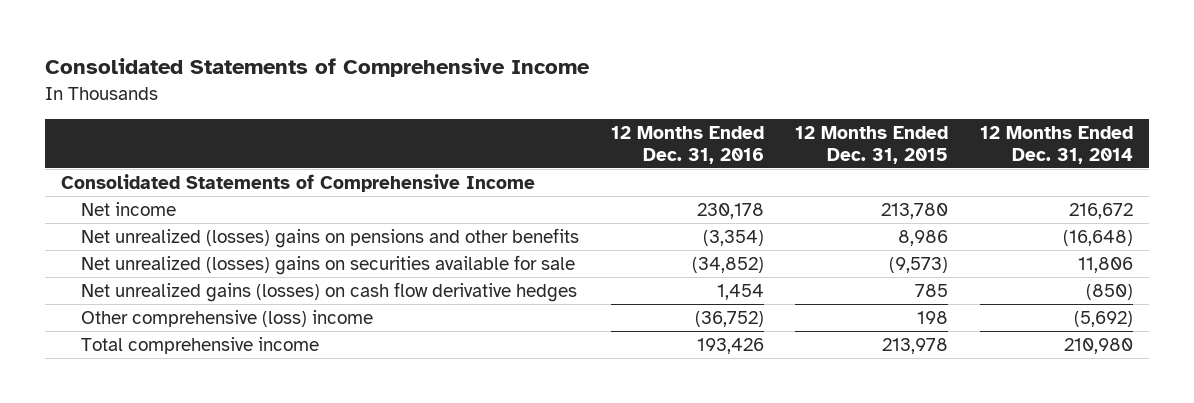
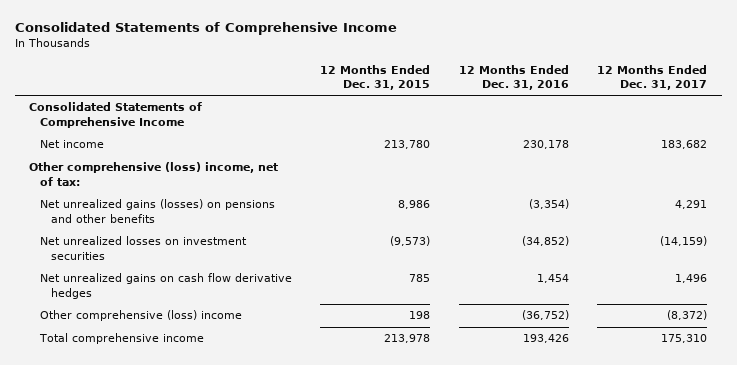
- | 12 Months Ended Dec. 31, 2016 | 12 Months Ended Dec. 31, 2015 | 12 Months Ended Dec. 31, 2014
+ | 12 Months Ended Dec. 31, 2015 | 12 Months Ended Dec. 31, 2016 | 12 Months Ended Dec. 31, 2017
- Net unrealized (losses) gains on pensions and other benefits | (3,354) | 8,986 | (16,648)
- Net unrealized (losses) gains on securities available for sale | (34,852) | (9,573) | 11,806
- Net unrealized gains (losses) on cash flow derivative hedges | 1,454 | 785 | (850)
+ Other comprehensive (loss) income, net of tax:
+ Net unrealized gains (losses) on pensions and other benefits | 8,986 | (3,354) | 4,291
+ Net unrealized losses on investment securities | (9,573) | (34,852) | (14,159)
+ Net unrealized gains on cash flow derivative hedges | 785 | 1,454 | 1,496

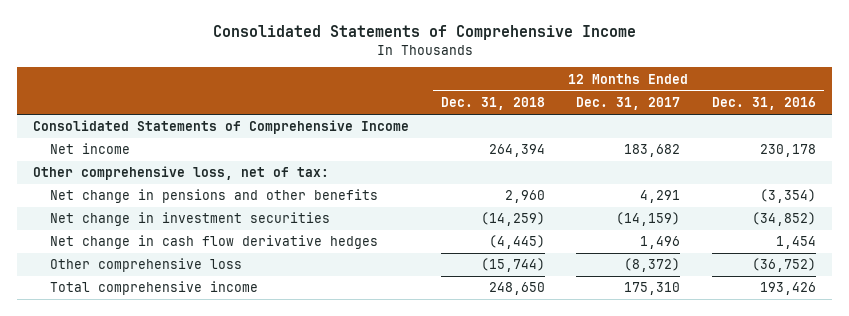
- | 12 Months Ended Dec. 31, 2015 | 12 Months Ended Dec. 31, 2016 | 12 Months Ended Dec. 31, 2017
+ | 12 Months Ended Dec. 31, 2018 | 12 Months Ended Dec. 31, 2017 | 12 Months Ended Dec. 31, 2016
- Other comprehensive (loss) income, net of tax:
- Net unrealized gains (losses) on pensions and other benefits | 8,986 | (3,354) | 4,291
- Net unrealized losses on investment securities | (9,573) | (34,852) | (14,159)
- Net unrealized gains on cash flow derivative hedges | 785 | 1,454 | 1,496
- Other comprehensive (loss) income | 198 | (36,752) | (8,372)
+ Other comprehensive loss, net of tax:
+ Net change in pensions and other benefits | 2,960 | 4,291 | (3,354)
+ Net change in investment securities | (14,259) | (14,159) | (34,852)
+ Net change in cash flow derivative hedges | (4,445) | 1,496 | 1,454
+ Other comprehensive loss | (15,744) | (8,372) | (36,752)

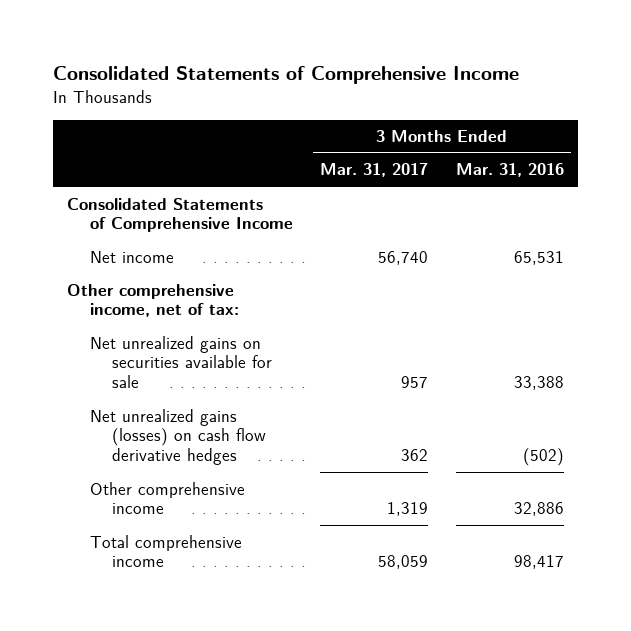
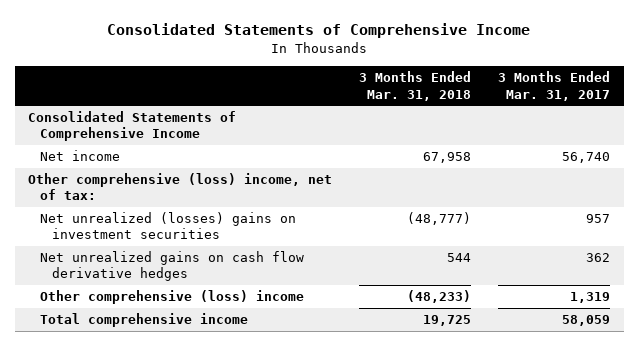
- | 3 Months Ended Mar. 31, 2017 | 3 Months Ended Mar. 31, 2016
+ | 3 Months Ended Mar. 31, 2018 | 3 Months Ended Mar. 31, 2017
- Other comprehensive income, net of tax:
- Net unrealized gains on securities available for sale | 957 | 33,388
- Net unrealized gains (losses) on cash flow derivative hedges | 362 | (502)
- Other comprehensive income | 1,319 | 32,886
+ Other comprehensive (loss) income, net of tax:
+ Net unrealized (losses) gains on investment securities | (48,777) | 957
+ Net unrealized gains on cash flow derivative hedges | 544 | 362
+ Other comprehensive (loss) income | (48,233) | 1,319

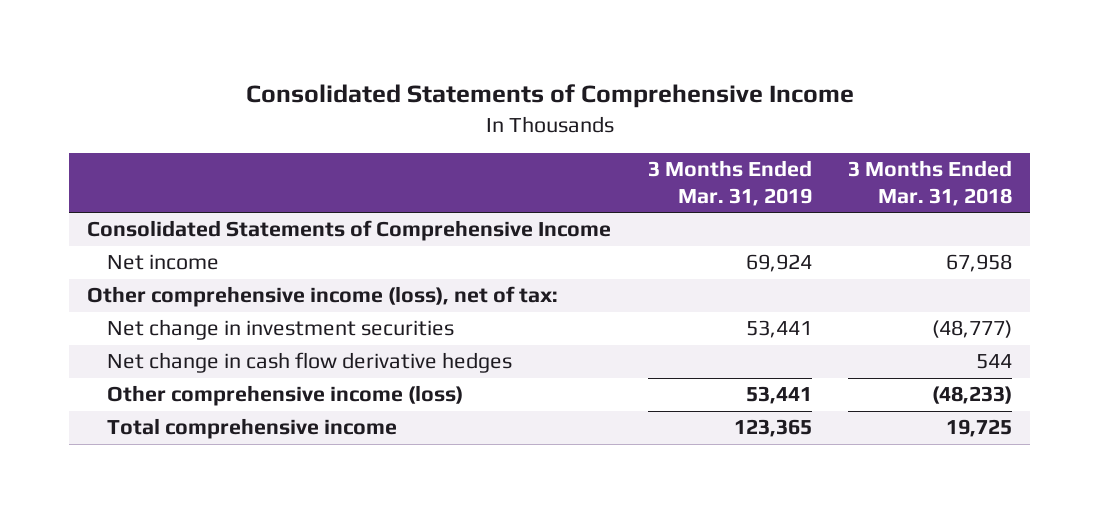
- | 3 Months Ended Mar. 31, 2018 | 3 Months Ended Mar. 31, 2017
+ | 3 Months Ended Mar. 31, 2019 | 3 Months Ended Mar. 31, 2018
- Other comprehensive (loss) income, net of tax:
- Net unrealized (losses) gains on investment securities | (48,777) | 957
- Net unrealized gains on cash flow derivative hedges | 544 | 362
- Other comprehensive (loss) income | (48,233) | 1,319
+ Other comprehensive income (loss), net of tax:
+ Net change in investment securities | 53,441 | (48,777)
+ Net change in cash flow derivative hedges | | 544
+ Other comprehensive income (loss) | 53,441 | (48,233)

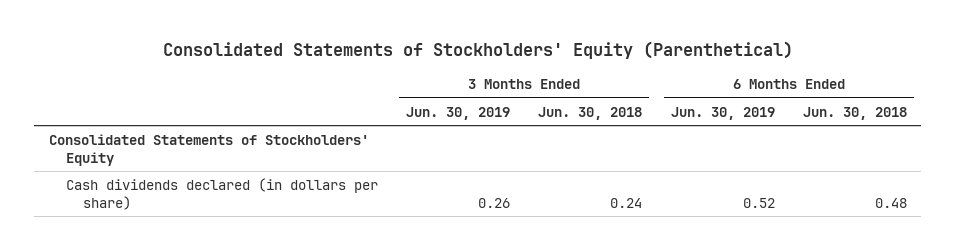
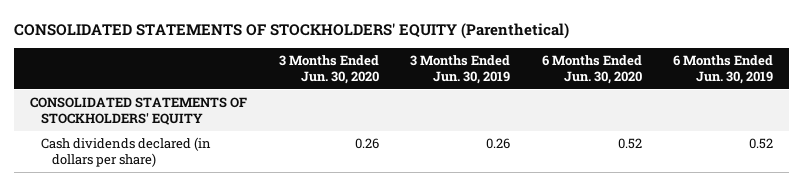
- Consolidated Statements of Stockholders' Equity (Parenthetical)
+ CONSOLIDATED STATEMENTS OF STOCKHOLDERS' EQUITY (Parenthetical)
- | 3 Months Ended Jun. 30, 2019 | 3 Months Ended Jun. 30, 2018 | 6 Months Ended Jun. 30, 2019 | 6 Months Ended Jun. 30, 2018
+ | 3 Months Ended Jun. 30, 2020 | 3 Months Ended Jun. 30, 2019 | 6 Months Ended Jun. 30, 2020 | 6 Months Ended Jun. 30, 2019
- Consolidated Statements of Stockholders' Equity
+ CONSOLIDATED STATEMENTS OF STOCKHOLDERS' EQUITY

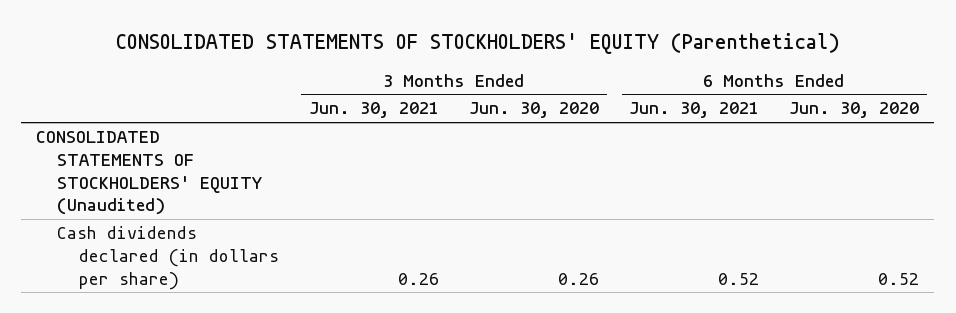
- | 3 Months Ended Jun. 30, 2020 | 3 Months Ended Jun. 30, 2019 | 6 Months Ended Jun. 30, 2020 | 6 Months Ended Jun. 30, 2019
+ | 3 Months Ended Jun. 30, 2021 | 3 Months Ended Jun. 30, 2020 | 6 Months Ended Jun. 30, 2021 | 6 Months Ended Jun. 30, 2020
- CONSOLIDATED STATEMENTS OF STOCKHOLDERS' EQUITY
+ CONSOLIDATED STATEMENTS OF STOCKHOLDERS' EQUITY (Unaudited)

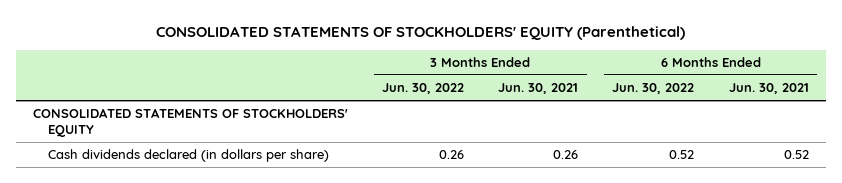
- | 3 Months Ended Jun. 30, 2021 | 3 Months Ended Jun. 30, 2020 | 6 Months Ended Jun. 30, 2021 | 6 Months Ended Jun. 30, 2020
+ | 3 Months Ended Jun. 30, 2022 | 3 Months Ended Jun. 30, 2021 | 6 Months Ended Jun. 30, 2022 | 6 Months Ended Jun. 30, 2021
- CONSOLIDATED STATEMENTS OF STOCKHOLDERS' EQUITY (Unaudited)
+ CONSOLIDATED STATEMENTS OF STOCKHOLDERS' EQUITY

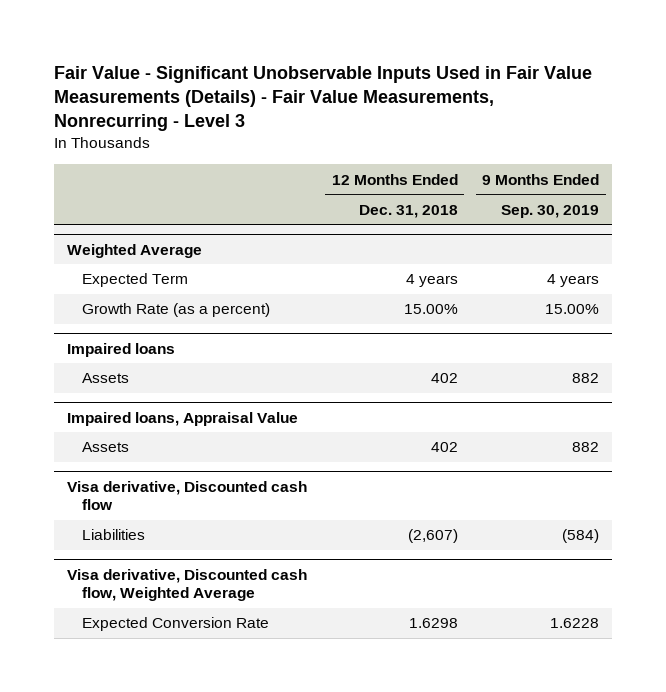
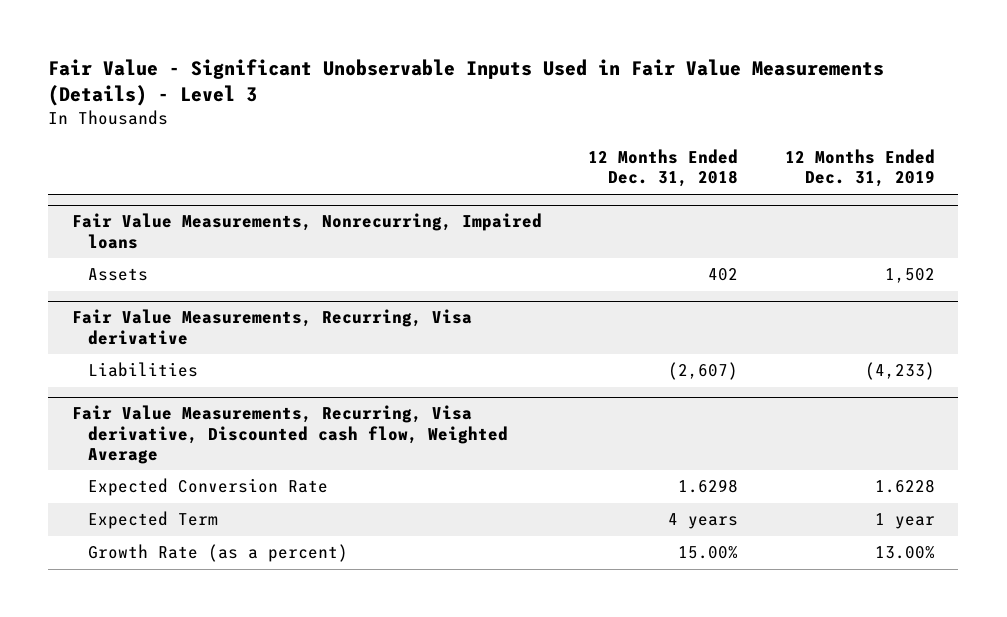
- Fair Value - Significant Unobservable Inputs Used in Fair Value Measurements (Details) - Fair Value Measurements, Nonrecurring - Level 3
+ Fair Value - Significant Unobservable Inputs Used in Fair Value Measurements (Details) - Level 3
- | 12 Months Ended Dec. 31, 2018 | 9 Months Ended Sep. 30, 2019
+ | 12 Months Ended Dec. 31, 2018 | 12 Months Ended Dec. 31, 2019
- Weighted Average
- Expected Term | 4 years | 4 years
- Growth Rate (as a percent) | 15.00% | 15.00%
- Impaired loans
- Assets | 402 | 882
- Impaired loans, Appraisal Value
+ Fair Value Measurements, Nonrecurring, Impaired loans
- Visa derivative, Discounted cash flow
+ Fair Value Measurements, Recurring, Visa derivative
- Visa derivative, Discounted cash flow, Weighted Average
+ Fair Value Measurements, Recurring, Visa derivative, Discounted cash flow, Weighted Average
+ Expected Term | 4 years | 1 year
+ Growth Rate (as a percent) | 15.00% | 13.00%

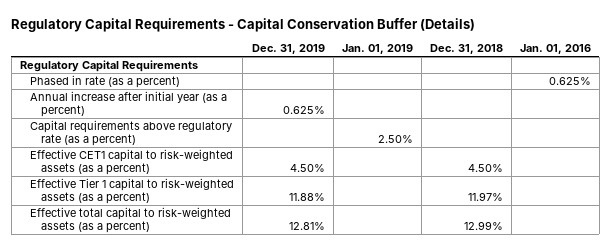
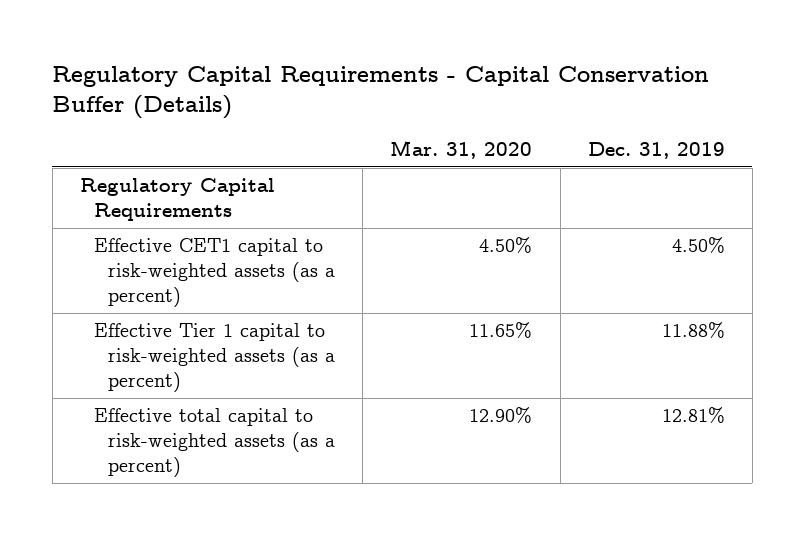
- | Dec. 31, 2019 | Jan. 01, 2019 | Dec. 31, 2018 | Jan. 01, 2016
+ | Mar. 31, 2020 | Dec. 31, 2019
- Phased in rate (as a percent) | | | | 0.625%
- Annual increase after initial year (as a percent) | 0.625% | | |
- Capital requirements above regulatory rate (as a percent) | | 2.50% | |

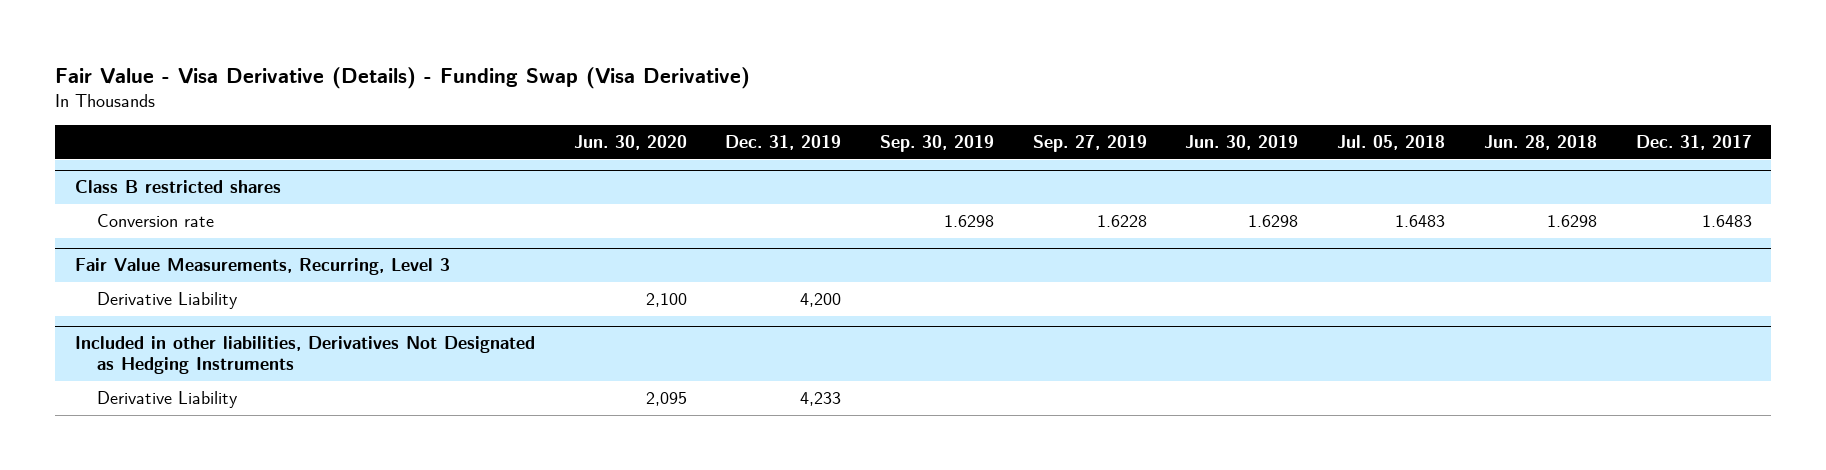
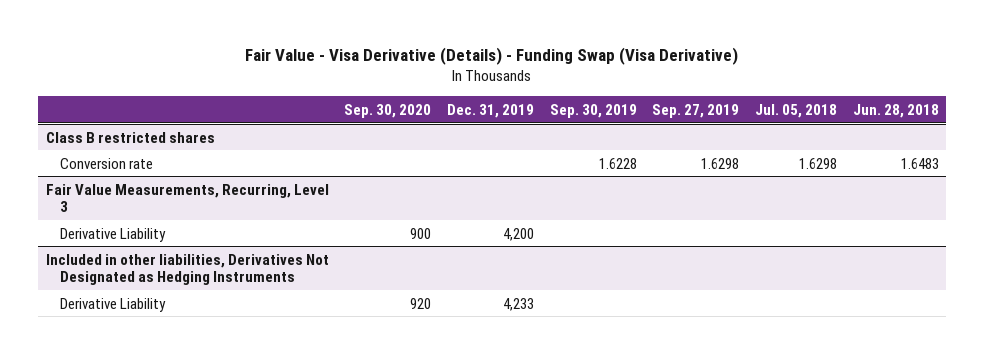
- | Jun. 30, 2020 | Dec. 31, 2019 | Sep. 30, 2019 | Sep. 27, 2019 | Jun. 30, 2019 | Jul. 05, 2018 | Jun. 28, 2018 | Dec. 31, 2017
+ | Sep. 30, 2020 | Dec. 31, 2019 | Sep. 30, 2019 | Sep. 27, 2019 | Jul. 05, 2018 | Jun. 28, 2018
@ Class B restricted shares
- Conversion rate | | | 1.6298 | 1.6228 | 1.6298 | 1.6483 | 1.6298 | 1.6483
+ Conversion rate | | | 1.6228 | 1.6298 | 1.6298 | 1.6483

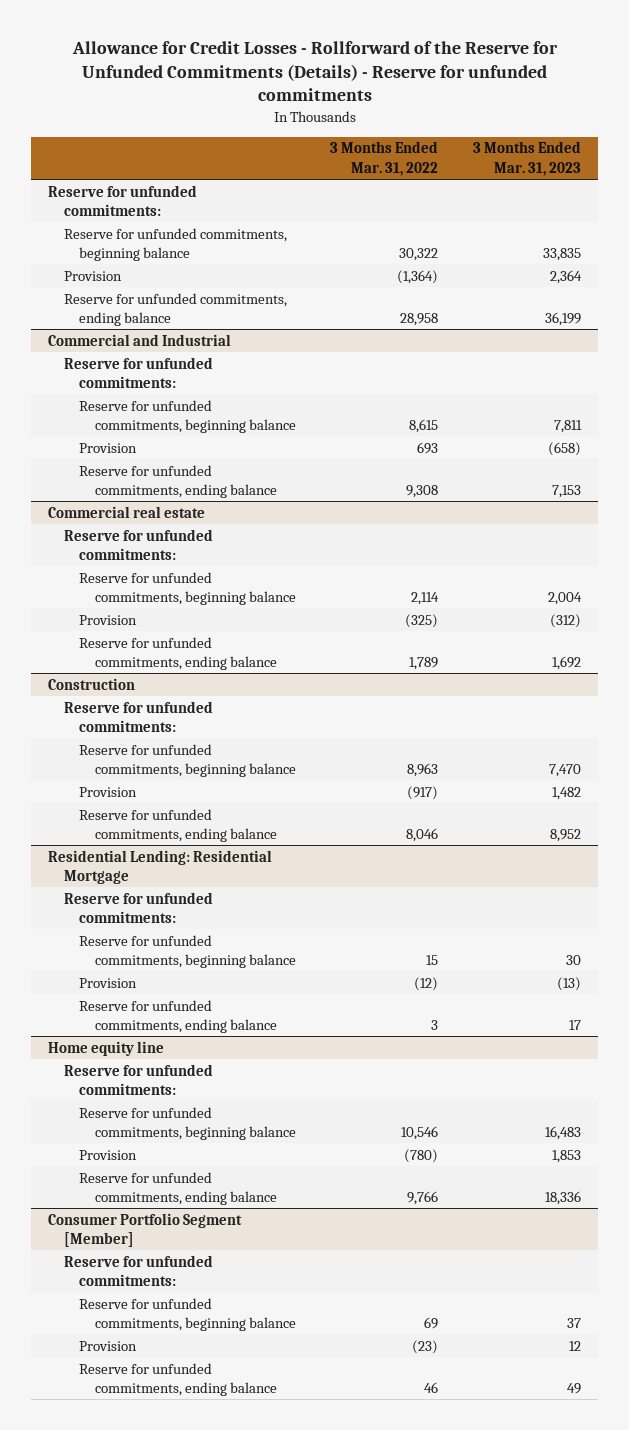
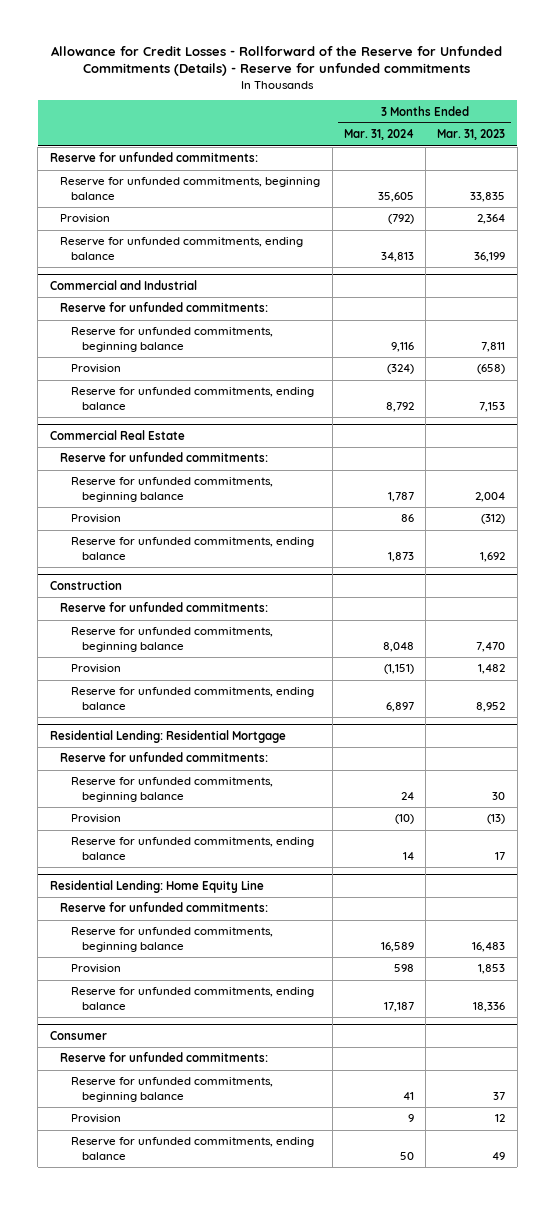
- | 3 Months Ended Mar. 31, 2022 | 3 Months Ended Mar. 31, 2023
+ | 3 Months Ended Mar. 31, 2024 | 3 Months Ended Mar. 31, 2023
- Commercial real estate
+ Commercial Real Estate
- Home equity line
+ Residential Lending: Home Equity Line
- Consumer Portfolio Segment [Member]
+ Consumer

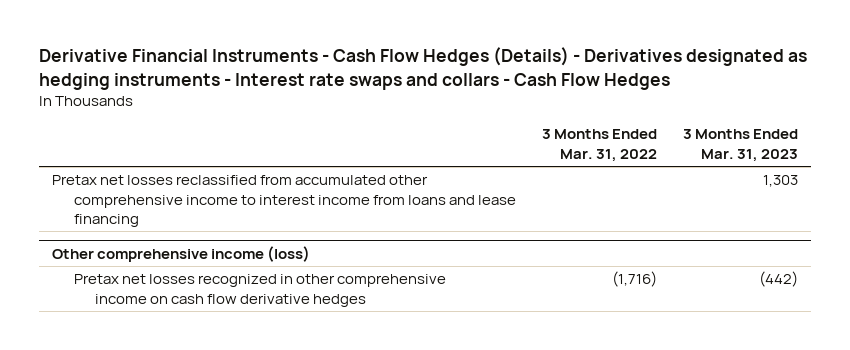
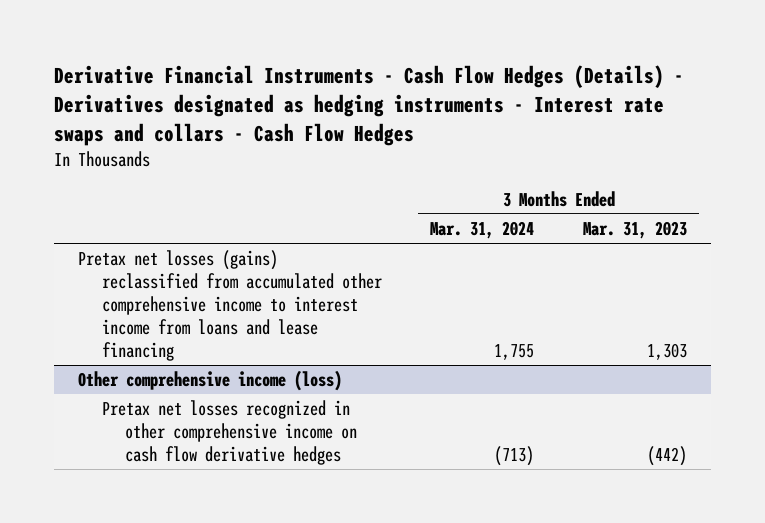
- | 3 Months Ended Mar. 31, 2022 | 3 Months Ended Mar. 31, 2023
+ | 3 Months Ended Mar. 31, 2024 | 3 Months Ended Mar. 31, 2023
- Pretax net losses reclassified from accumulated other comprehensive income to interest income from loans and lease financing | | 1,303
+ Pretax net losses (gains) reclassified from accumulated other comprehensive income to interest income from loans and lease financing | 1,755 | 1,303

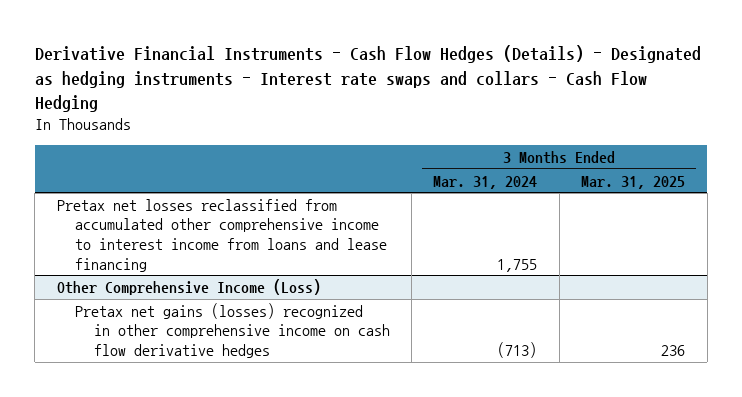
- Derivative Financial Instruments - Cash Flow Hedges (Details) - Derivatives designated as hedging instruments - Interest rate swaps and collars - Cash Flow Hedges
+ Derivative Financial Instruments - Cash Flow Hedges (Details) - Designated as hedging instruments - Interest rate swaps and collars - Cash Flow Hedging
- | 3 Months Ended Mar. 31, 2024 | 3 Months Ended Mar. 31, 2023
+ | 3 Months Ended Mar. 31, 2024 | 3 Months Ended Mar. 31, 2025
- Pretax net losses (gains) reclassified from accumulated other comprehensive income to interest income from loans and lease financing | 1,755 | 1,303
- Other comprehensive income (loss)
- Pretax net losses recognized in other comprehensive income on cash flow derivative hedges | (713) | (442)
+ Pretax net losses reclassified from accumulated other comprehensive income to interest income from loans and lease financing | 1,755 |
+ Other Comprehensive Income (Loss)
+ Pretax net gains (losses) recognized in other comprehensive income on cash flow derivative hedges | (713) | 236

